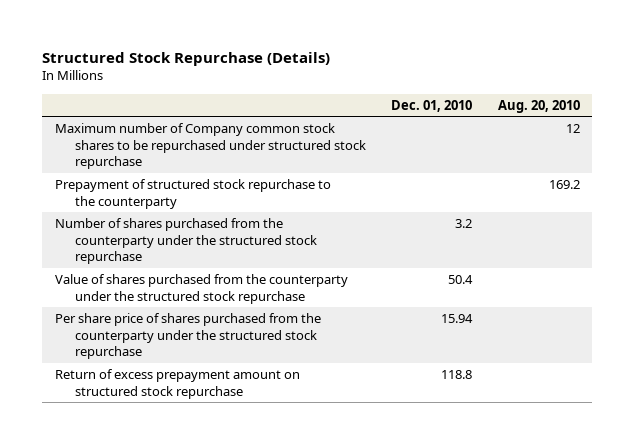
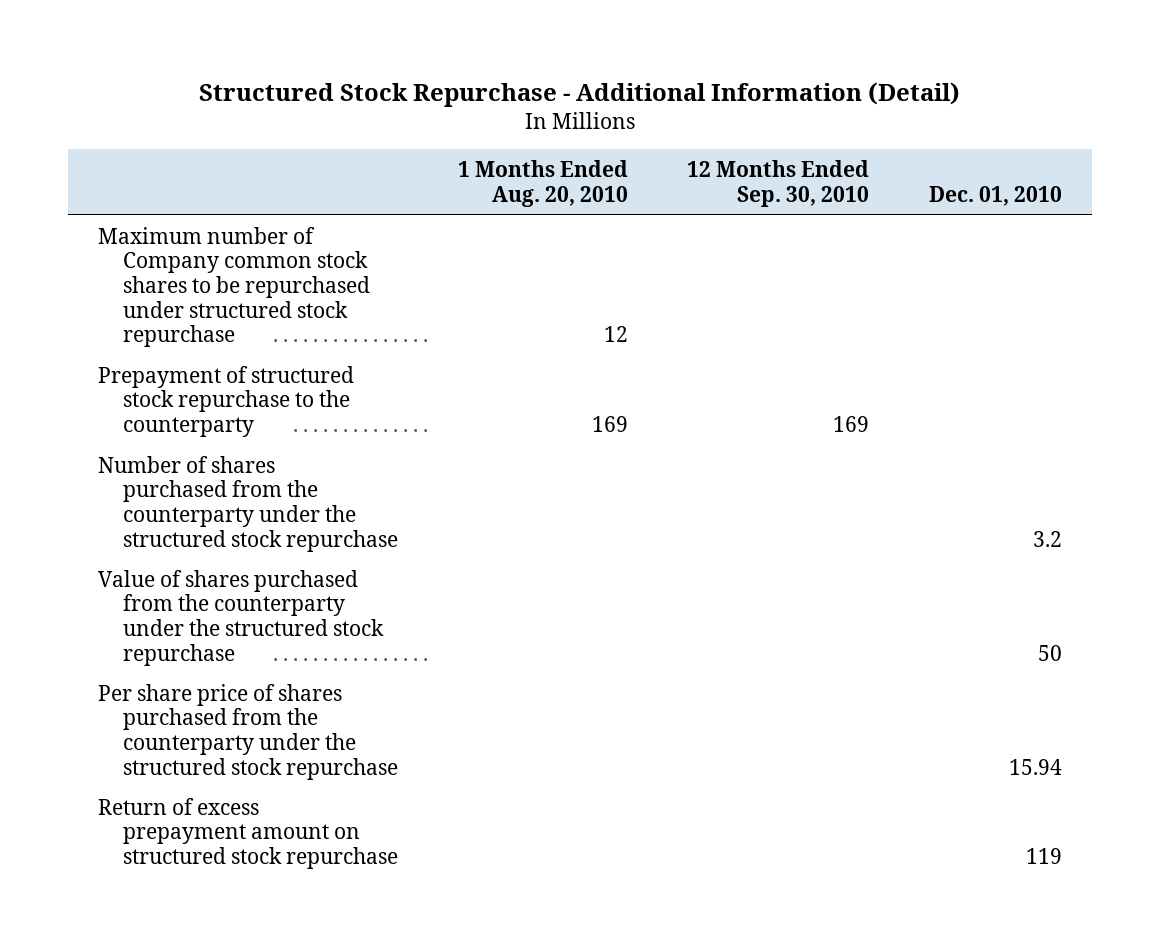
- Structured Stock Repurchase (Details)
+ Structured Stock Repurchase - Additional Information (Detail)
- | Dec. 01, 2010 | Aug. 20, 2010
+ | 1 Months Ended Aug. 20, 2010 | 12 Months Ended Sep. 30, 2010 | Dec. 01, 2010
- Value of shares purchased from the counterparty under the structured stock repurchase | 50.4 |
+ Value of shares purchased from the counterparty under the structured stock repurchase | | | 50
- Return of excess prepayment amount on structured stock repurchase | 118.8 |
+ Return of excess prepayment amount on structured stock repurchase | | | 119

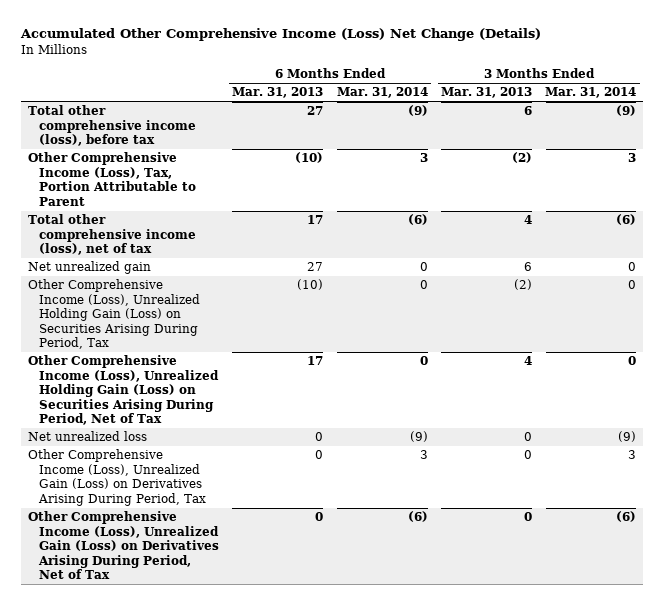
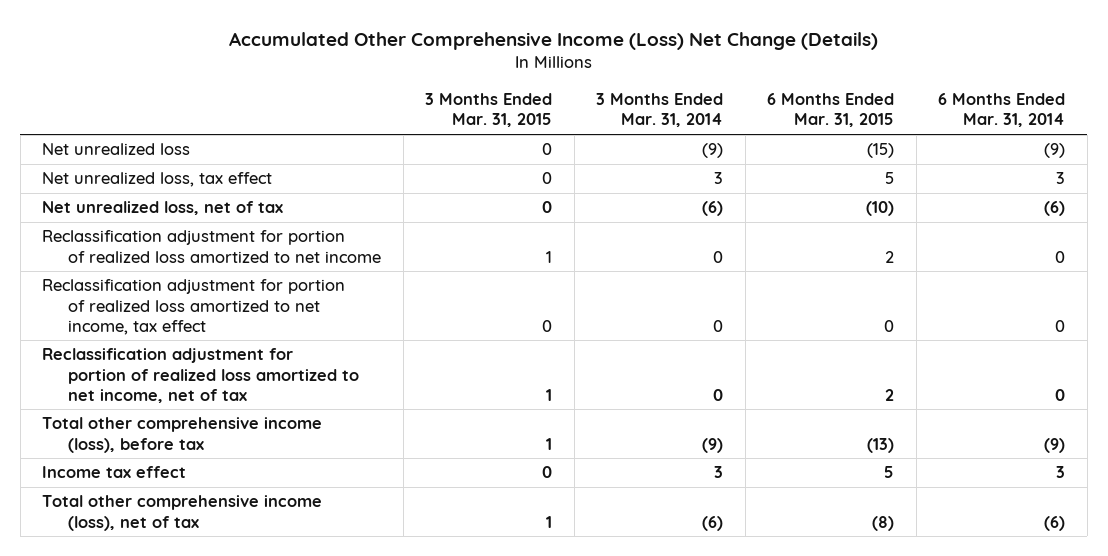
- | 6 Months Ended Mar. 31, 2013 | 6 Months Ended Mar. 31, 2014 | 3 Months Ended Mar. 31, 2013 | 3 Months Ended Mar. 31, 2014
+ | 3 Months Ended Mar. 31, 2015 | 3 Months Ended Mar. 31, 2014 | 6 Months Ended Mar. 31, 2015 | 6 Months Ended Mar. 31, 2014
moved up: Net unrealized loss | 0 | (9) | (15) | (9)
+ Net unrealized loss, tax effect | 0 | 3 | 5 | 3
+ Net unrealized loss, net of tax | 0 | (6) | (10) | (6)
+ Reclassification adjustment for portion of realized loss amortized to net income | 1 | 0 | 2 | 0
+ Reclassification adjustment for portion of realized loss amortized to net income, tax effect | 0 | 0 | 0 | 0
+ Reclassification adjustment for portion of realized loss amortized to net income, net of tax | 1 | 0 | 2 | 0
- Other Comprehensive Income (Loss), Tax, Portion Attributable to Parent | (10) | 3 | (2) | 3
+ Income tax effect | 0 | 3 | 5 | 3
- Net unrealized gain | 27 | 0 | 6 | 0
- Other Comprehensive Income (Loss), Unrealized Holding Gain (Loss) on Securities Arising During Period, Tax | (10) | 0 | (2) | 0
- Other Comprehensive Income (Loss), Unrealized Holding Gain (Loss) on Securities Arising During Period, Net of Tax | 17 | 0 | 4 | 0
- Other Comprehensive Income (Loss), Unrealized Gain (Loss) on Derivatives Arising During Period, Tax | 0 | 3 | 0 | 3
- Other Comprehensive Income (Loss), Unrealized Gain (Loss) on Derivatives Arising During Period, Net of Tax | 0 | (6) | 0 | (6)

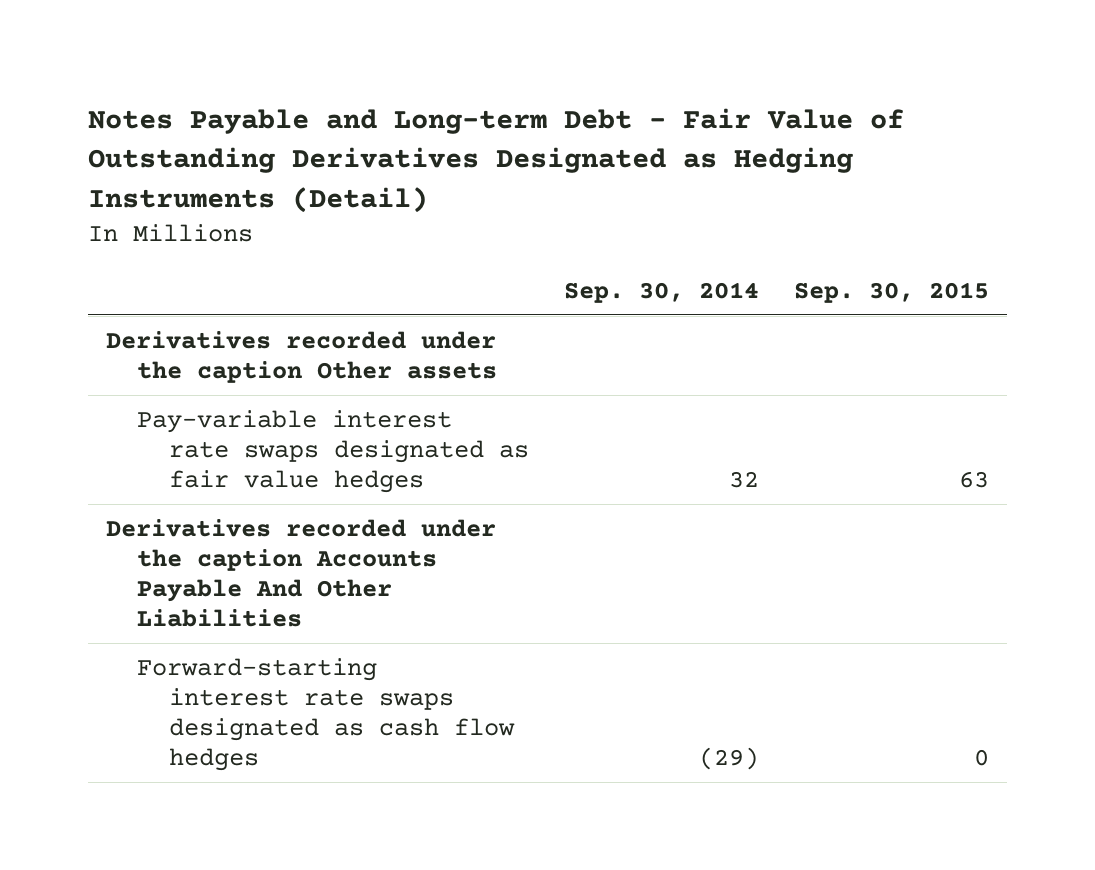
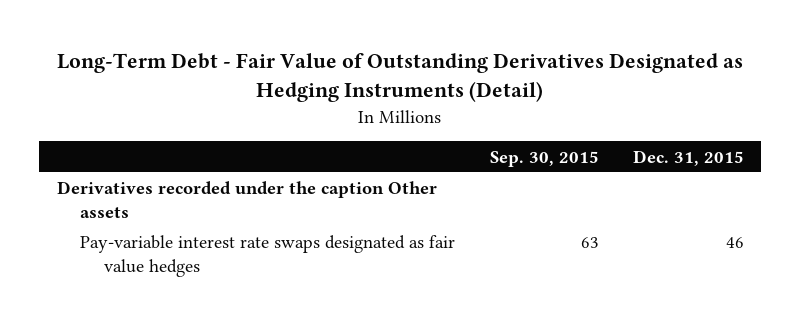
- Notes Payable and Long-term Debt - Fair Value of Outstanding Derivatives Designated as Hedging Instruments (Detail)
+ Long-Term Debt - Fair Value of Outstanding Derivatives Designated as Hedging Instruments (Detail)
- | Sep. 30, 2014 | Sep. 30, 2015
+ | Sep. 30, 2015 | Dec. 31, 2015
- Derivatives recorded under the caption Accounts Payable And Other Liabilities
- Forward-starting interest rate swaps designated as cash flow hedges | (29) | 0

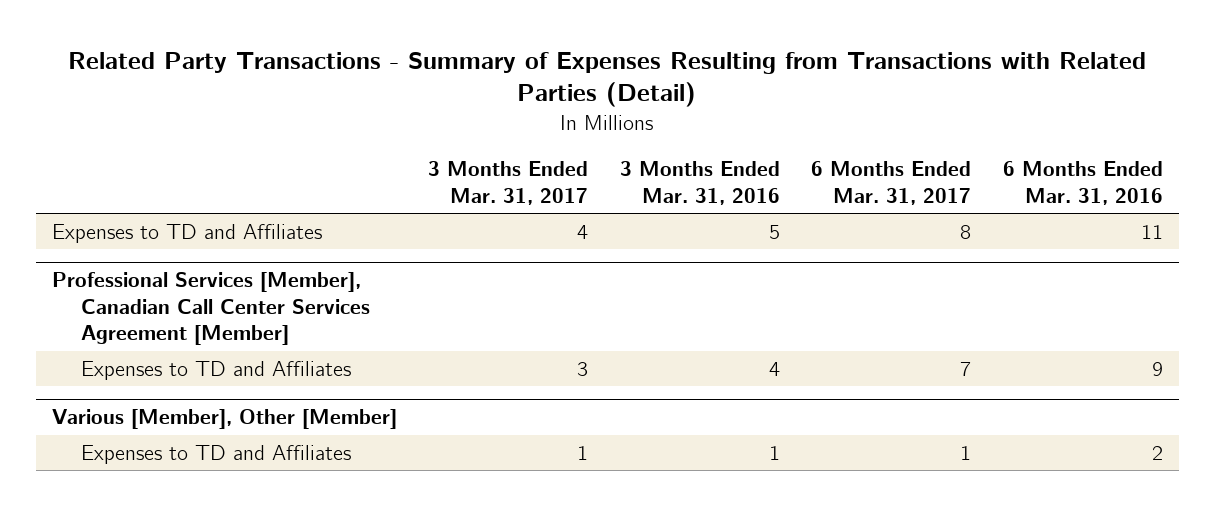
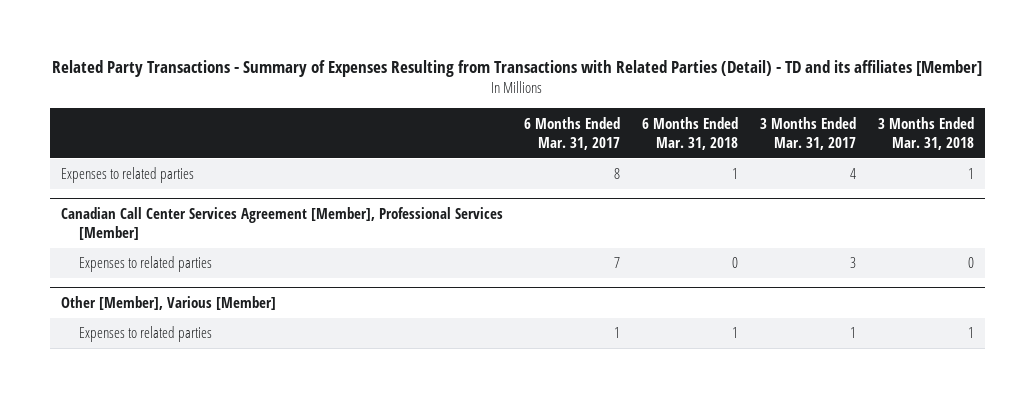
- Related Party Transactions - Summary of Expenses Resulting from Transactions with Related Parties (Detail)
+ Related Party Transactions - Summary of Expenses Resulting from Transactions with Related Parties (Detail) - TD and its affiliates [Member]
- | 3 Months Ended Mar. 31, 2017 | 3 Months Ended Mar. 31, 2016 | 6 Months Ended Mar. 31, 2017 | 6 Months Ended Mar. 31, 2016
+ | 6 Months Ended Mar. 31, 2017 | 6 Months Ended Mar. 31, 2018 | 3 Months Ended Mar. 31, 2017 | 3 Months Ended Mar. 31, 2018
- Expenses to TD and Affiliates | 4 | 5 | 8 | 11
- Professional Services [Member], Canadian Call Center Services Agreement [Member]
- Expenses to TD and Affiliates | 3 | 4 | 7 | 9
- Various [Member], Other [Member]
- Expenses to TD and Affiliates | 1 | 1 | 1 | 2
+ Expenses to related parties | 8 | 1 | 4 | 1
+ Canadian Call Center Services Agreement [Member], Professional Services [Member]
+ Expenses to related parties | 7 | 0 | 3 | 0
+ Other [Member], Various [Member]
+ Expenses to related parties | 1 | 1 | 1 | 1

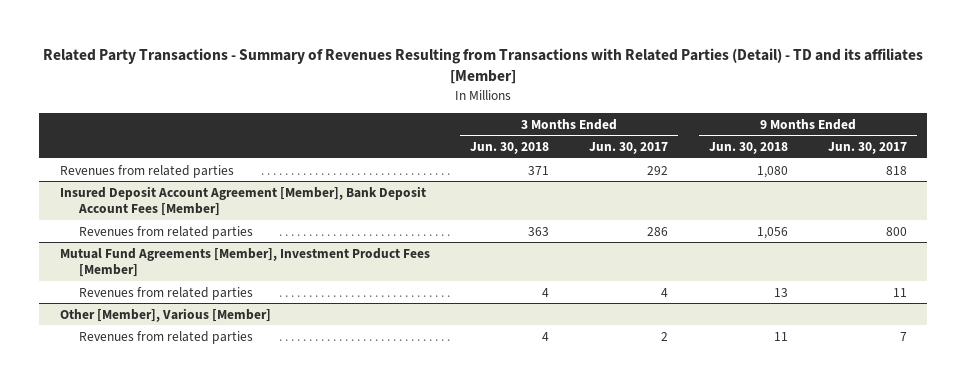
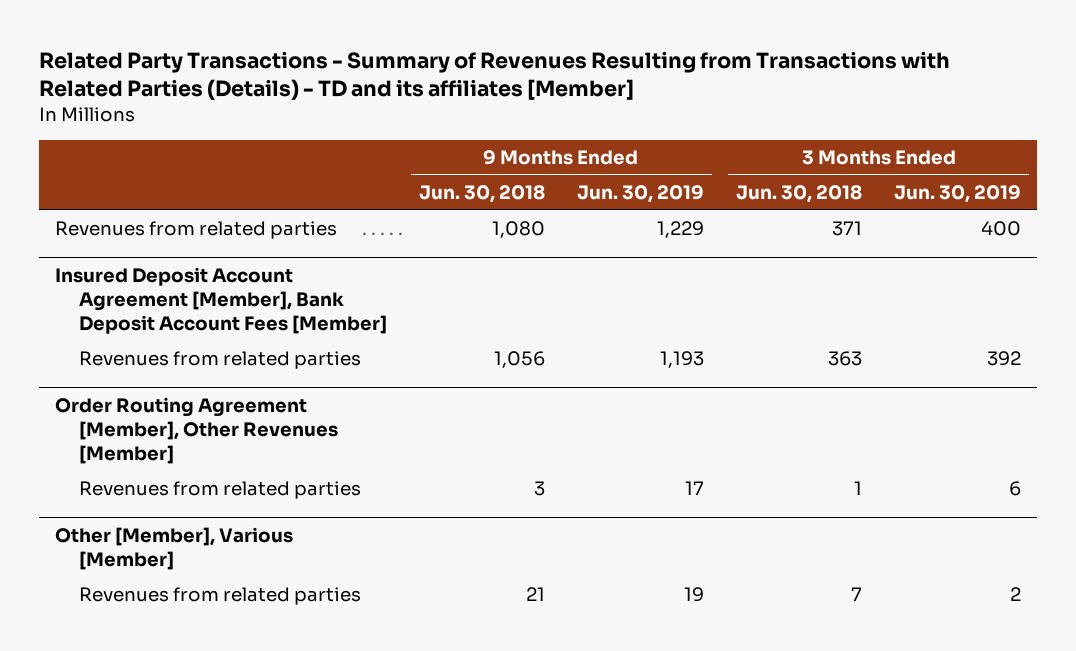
- Related Party Transactions - Summary of Revenues Resulting from Transactions with Related Parties (Detail) - TD and its affiliates [Member]
+ Related Party Transactions - Summary of Revenues Resulting from Transactions with Related Parties (Details) - TD and its affiliates [Member]
- | 3 Months Ended Jun. 30, 2018 | 3 Months Ended Jun. 30, 2017 | 9 Months Ended Jun. 30, 2018 | 9 Months Ended Jun. 30, 2017
+ | 9 Months Ended Jun. 30, 2018 | 9 Months Ended Jun. 30, 2019 | 3 Months Ended Jun. 30, 2018 | 3 Months Ended Jun. 30, 2019
- Mutual Fund Agreements [Member], Investment Product Fees [Member]
- Revenues from related parties | 4 | 4 | 13 | 11
+ Order Routing Agreement [Member], Other Revenues [Member]
+ Revenues from related parties | 3 | 17 | 1 | 6
@ Other [Member], Various [Member]
- Revenues from related parties | 4 | 2 | 11 | 7
+ Revenues from related parties | 21 | 19 | 7 | 2

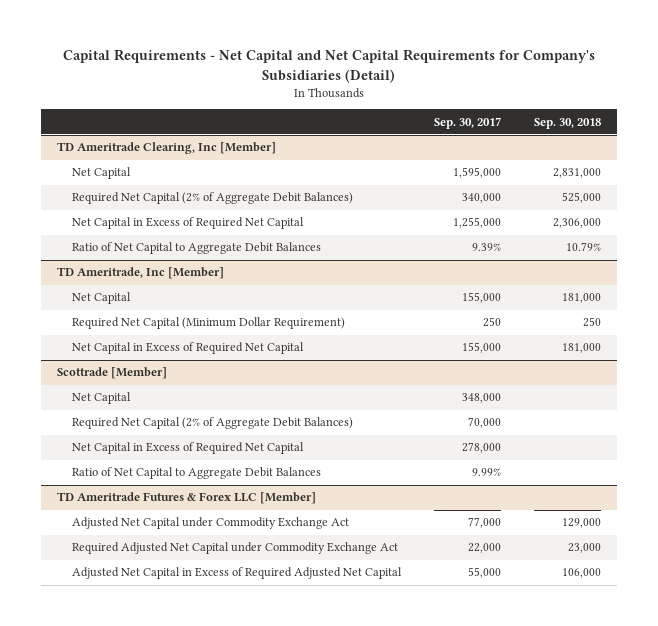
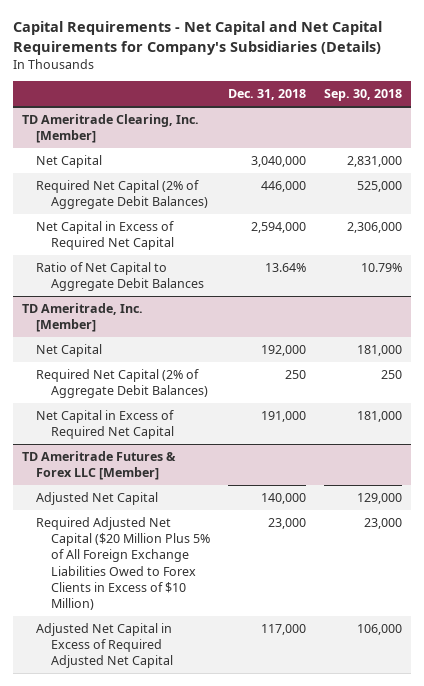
- Capital Requirements - Net Capital and Net Capital Requirements for Company's Subsidiaries (Detail)
+ Capital Requirements - Net Capital and Net Capital Requirements for Company's Subsidiaries (Details)
- | Sep. 30, 2017 | Sep. 30, 2018
+ | Dec. 31, 2018 | Sep. 30, 2018
- TD Ameritrade Clearing, Inc [Member]
+ TD Ameritrade Clearing, Inc. [Member]
- TD Ameritrade, Inc [Member]
+ TD Ameritrade, Inc. [Member]
- Required Net Capital (Minimum Dollar Requirement) | 250 | 250
+ Required Net Capital (2% of Aggregate Debit Balances) | 250 | 250
- Scottrade [Member]
- Net Capital | 348,000 |
- Required Net Capital (2% of Aggregate Debit Balances) | 70,000 |
- Net Capital in Excess of Required Net Capital | 278,000 |
- Ratio of Net Capital to Aggregate Debit Balances | 9.99% |
@ TD Ameritrade Futures & Forex LLC [Member]
- Adjusted Net Capital under Commodity Exchange Act | 77,000 | 129,000
- Required Adjusted Net Capital under Commodity Exchange Act | 22,000 | 23,000
+ Adjusted Net Capital | 140,000 | 129,000
+ Required Adjusted Net Capital ($20 Million Plus 5% of All Foreign Exchange Liabilities Owed to Forex Clients in Excess of $10 Million) | 23,000 | 23,000

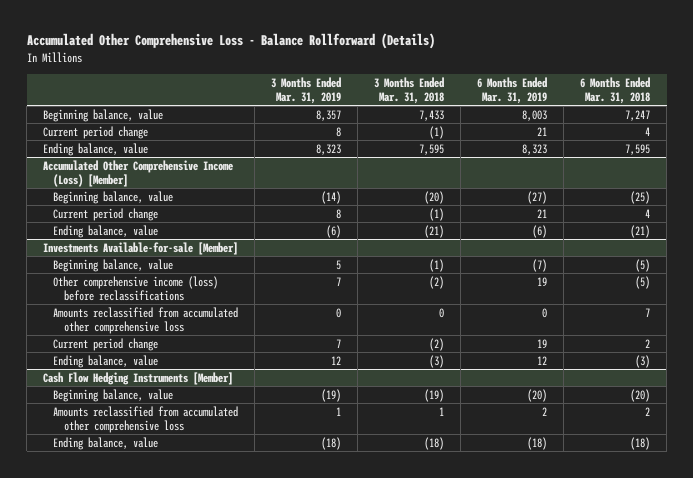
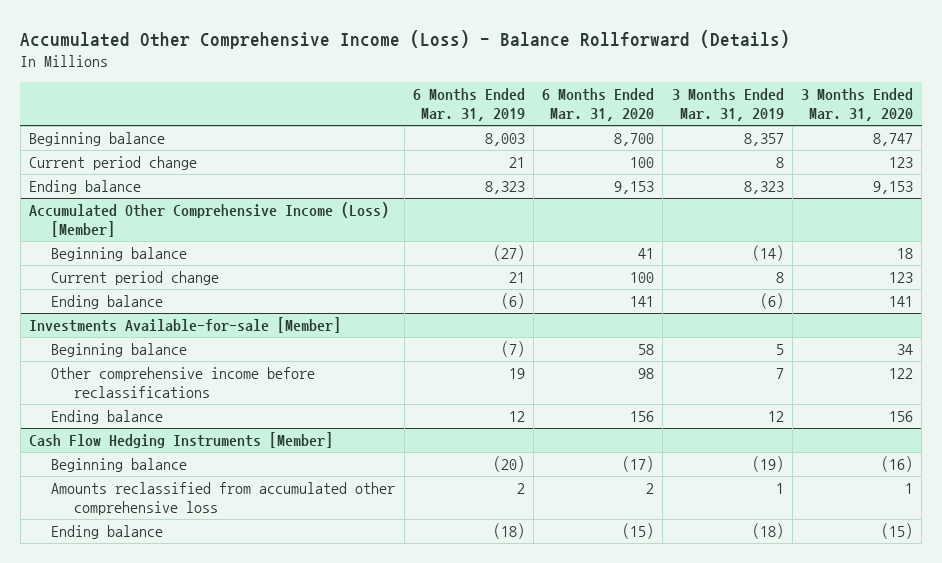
- Accumulated Other Comprehensive Loss - Balance Rollforward (Details)
+ Accumulated Other Comprehensive Income (Loss) - Balance Rollforward (Details)
- | 3 Months Ended Mar. 31, 2019 | 3 Months Ended Mar. 31, 2018 | 6 Months Ended Mar. 31, 2019 | 6 Months Ended Mar. 31, 2018
+ | 6 Months Ended Mar. 31, 2019 | 6 Months Ended Mar. 31, 2020 | 3 Months Ended Mar. 31, 2019 | 3 Months Ended Mar. 31, 2020
- Beginning balance, value | 8,357 | 7,433 | 8,003 | 7,247
+ Beginning balance | 8,003 | 8,700 | 8,357 | 8,747
- Ending balance, value | 8,323 | 7,595 | 8,323 | 7,595
+ Ending balance | 8,323 | 9,153 | 8,323 | 9,153
@ Accumulated Other Comprehensive Income (Loss) [Member]
- Beginning balance, value | (14) | (20) | (27) | (25)
+ Beginning balance | (27) | 41 | (14) | 18
- Ending balance, value | (6) | (21) | (6) | (21)
+ Ending balance | (6) | 141 | (6) | 141
@ Investments Available-for-sale [Member]
- Beginning balance, value | 5 | (1) | (7) | (5)
- Other comprehensive income (loss) before reclassifications | 7 | (2) | 19 | (5)
- Amounts reclassified from accumulated other comprehensive loss | 0 | 0 | 0 | 7
- Current period change | 7 | (2) | 19 | 2
- Ending balance, value | 12 | (3) | 12 | (3)
+ Beginning balance | (7) | 58 | 5 | 34
+ Other comprehensive income before reclassifications | 19 | 98 | 7 | 122
+ Ending balance | 12 | 156 | 12 | 156
@ Cash Flow Hedging Instruments [Member]
- Beginning balance, value | (19) | (19) | (20) | (20)
+ Beginning balance | (20) | (17) | (19) | (16)
- Ending balance, value | (18) | (18) | (18) | (18)
+ Ending balance | (18) | (15) | (18) | (15)

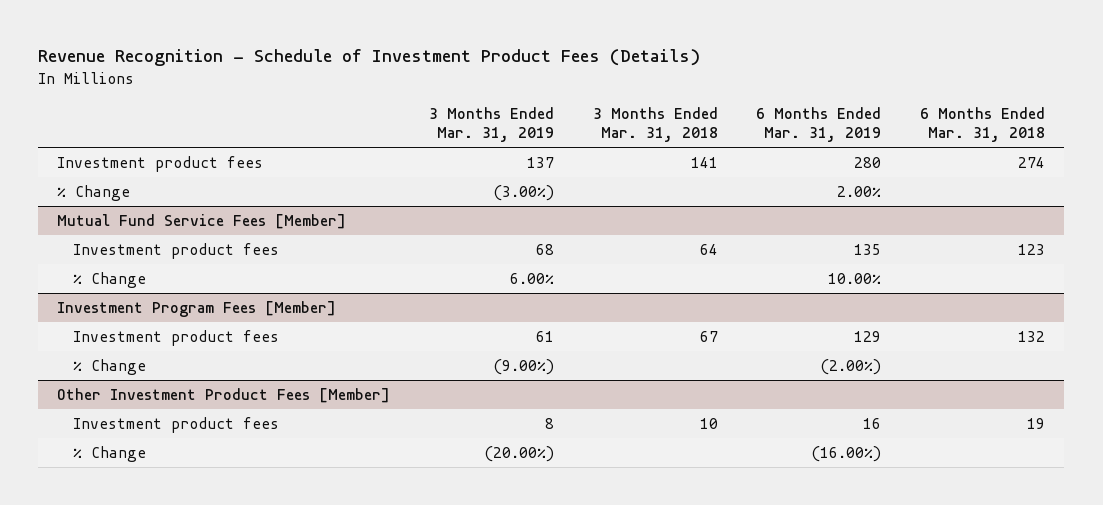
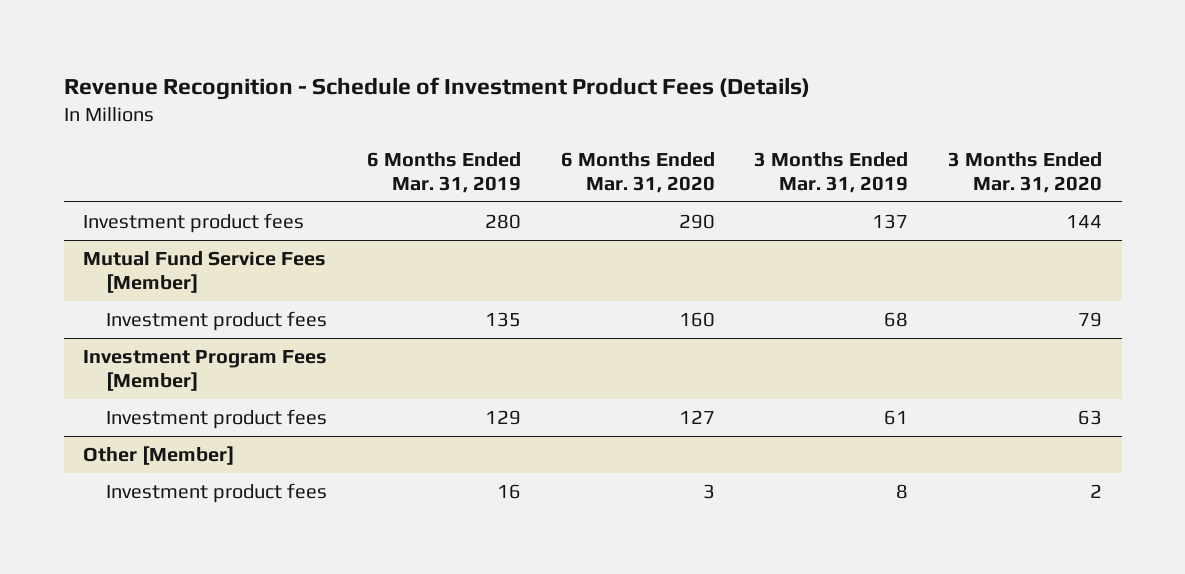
- | 3 Months Ended Mar. 31, 2019 | 3 Months Ended Mar. 31, 2018 | 6 Months Ended Mar. 31, 2019 | 6 Months Ended Mar. 31, 2018
+ | 6 Months Ended Mar. 31, 2019 | 6 Months Ended Mar. 31, 2020 | 3 Months Ended Mar. 31, 2019 | 3 Months Ended Mar. 31, 2020
- % Change | (3.00%) | | 2.00% |
@ Mutual Fund Service Fees [Member]
- % Change | 6.00% | | 10.00% |
@ Investment Program Fees [Member]
- % Change | (9.00%) | | (2.00%) |
- Other Investment Product Fees [Member]
+ Other [Member]
- % Change | (20.00%) | | (16.00%) |

